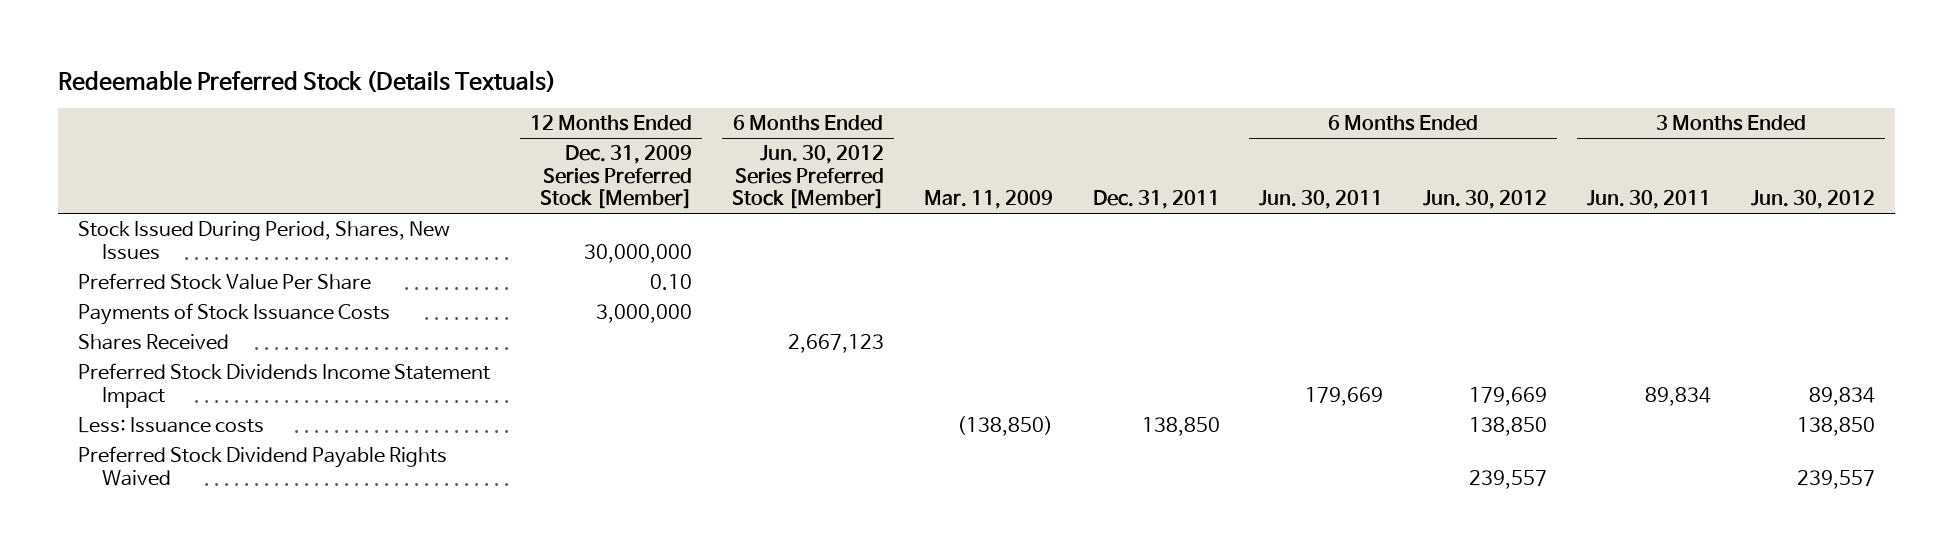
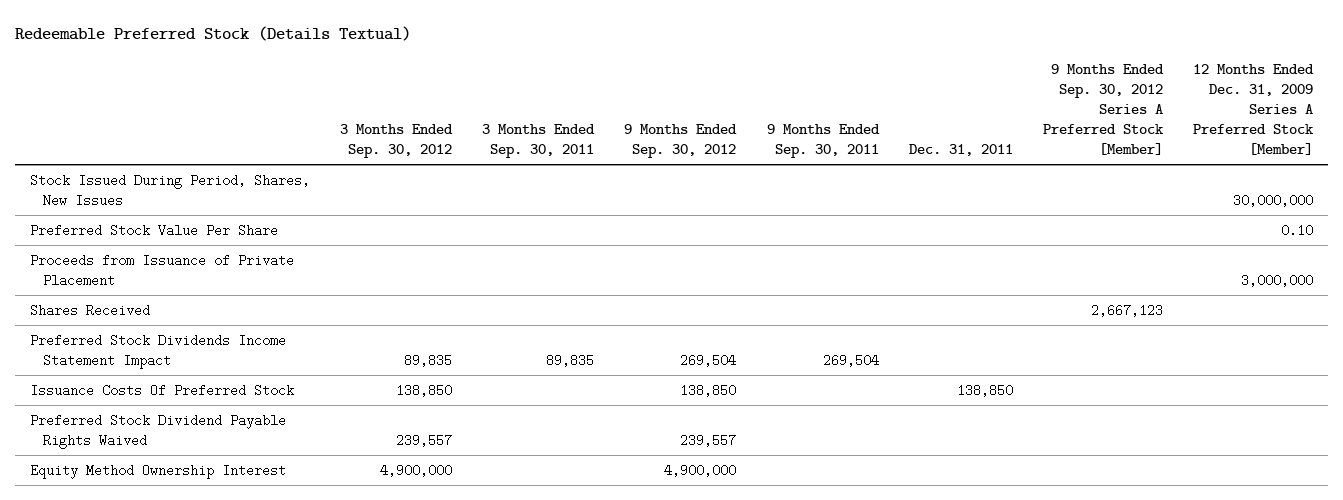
- Redeemable Preferred Stock (Details Textuals)
+ Redeemable Preferred Stock (Details Textual)
- | 12 Months Ended Dec. 31, 2009 Series Preferred Stock [Member] | 6 Months Ended Jun. 30, 2012 Series Preferred Stock [Member] | Mar. 11, 2009 | Dec. 31, 2011 | 6 Months Ended Jun. 30, 2011 | 6 Months Ended Jun. 30, 2012 | 3 Months Ended Jun. 30, 2011 | 3 Months Ended Jun. 30, 2012
+ | 3 Months Ended Sep. 30, 2012 | 3 Months Ended Sep. 30, 2011 | 9 Months Ended Sep. 30, 2012 | 9 Months Ended Sep. 30, 2011 | Dec. 31, 2011 | 9 Months Ended Sep. 30, 2012 Series A Preferred Stock [Member] | 12 Months Ended Dec. 31, 2009 Series A Preferred Stock [Member]
- Payments of Stock Issuance Costs | 3,000,000 | | | | | | |
+ Proceeds from Issuance of Private Placement | | | | | | | 3,000,000
- Less: Issuance costs | | | (138,850) | 138,850 | | 138,850 | | 138,850
+ Issuance Costs Of Preferred Stock | 138,850 | | 138,850 | | 138,850 | |
+ Equity Method Ownership Interest | 4,900,000 | | 4,900,000 | | | |

